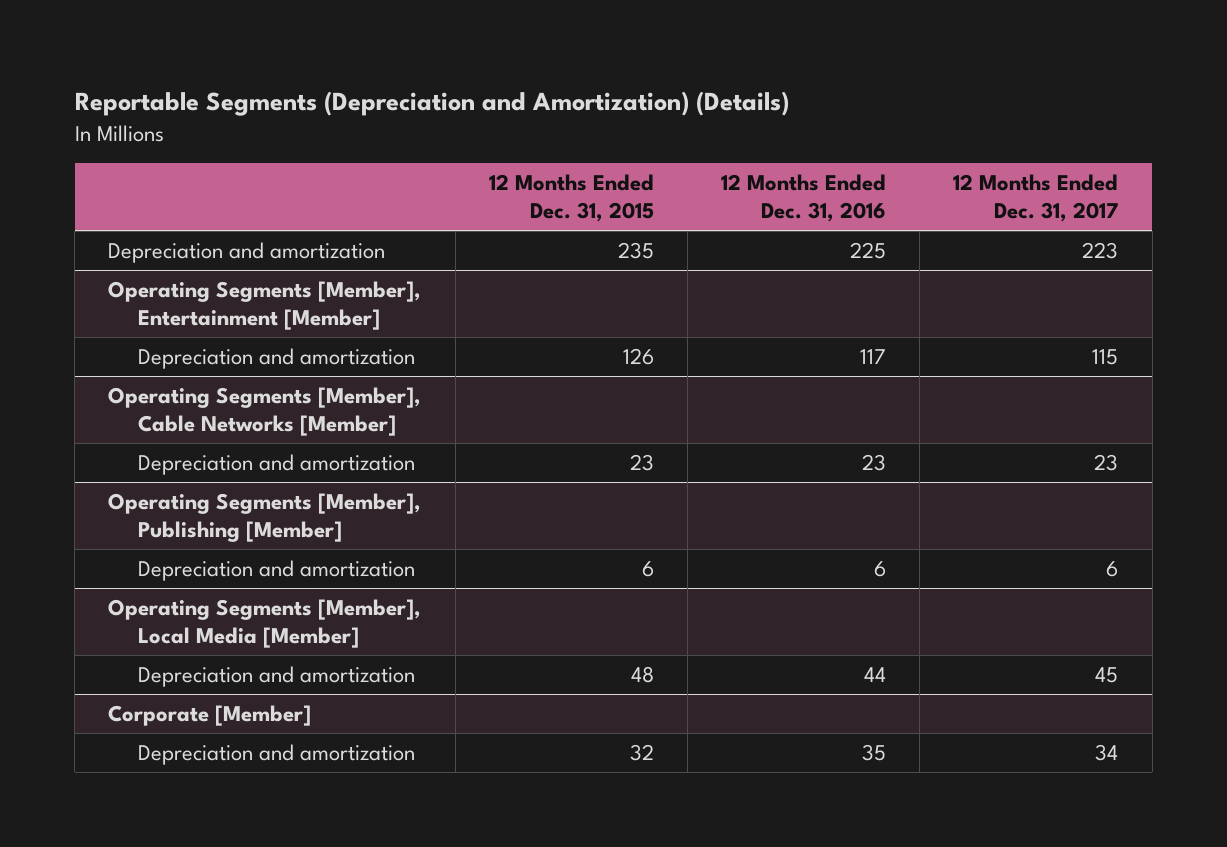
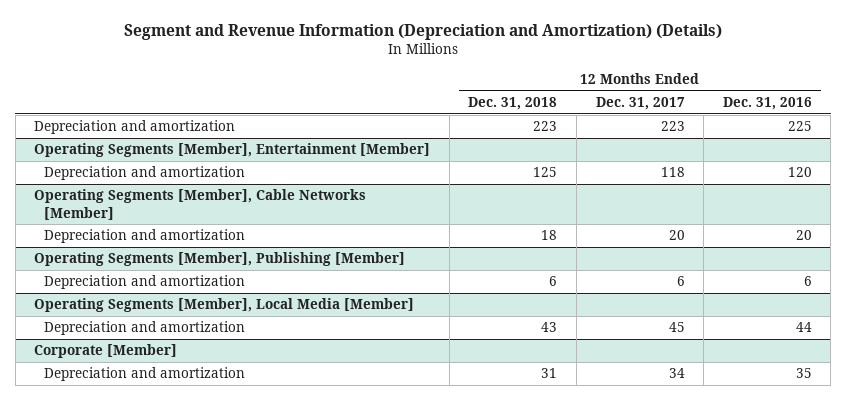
- Reportable Segments (Depreciation and Amortization) (Details)
+ Segment and Revenue Information (Depreciation and Amortization) (Details)
- | 12 Months Ended Dec. 31, 2015 | 12 Months Ended Dec. 31, 2016 | 12 Months Ended Dec. 31, 2017
+ | 12 Months Ended Dec. 31, 2018 | 12 Months Ended Dec. 31, 2017 | 12 Months Ended Dec. 31, 2016
@ Operating Segments [Member], Entertainment [Member]
- Depreciation and amortization | 126 | 117 | 115
+ Depreciation and amortization | 125 | 118 | 120
@ Operating Segments [Member], Cable Networks [Member]
- Depreciation and amortization | 23 | 23 | 23
+ Depreciation and amortization | 18 | 20 | 20

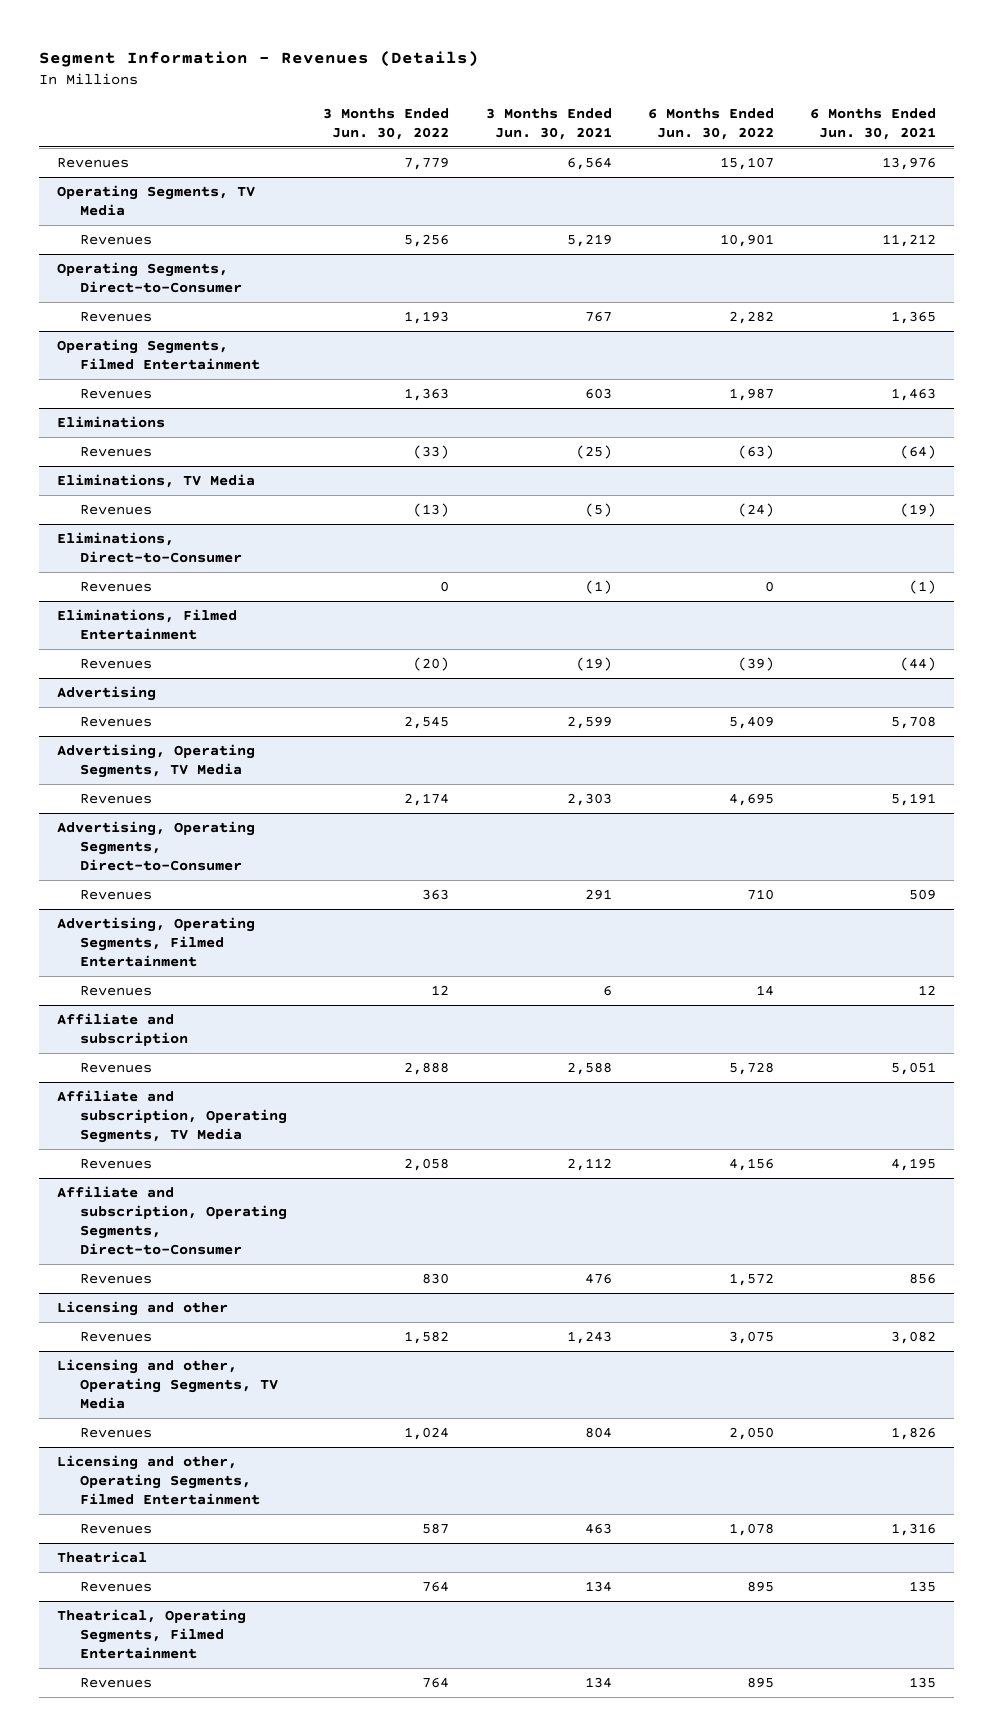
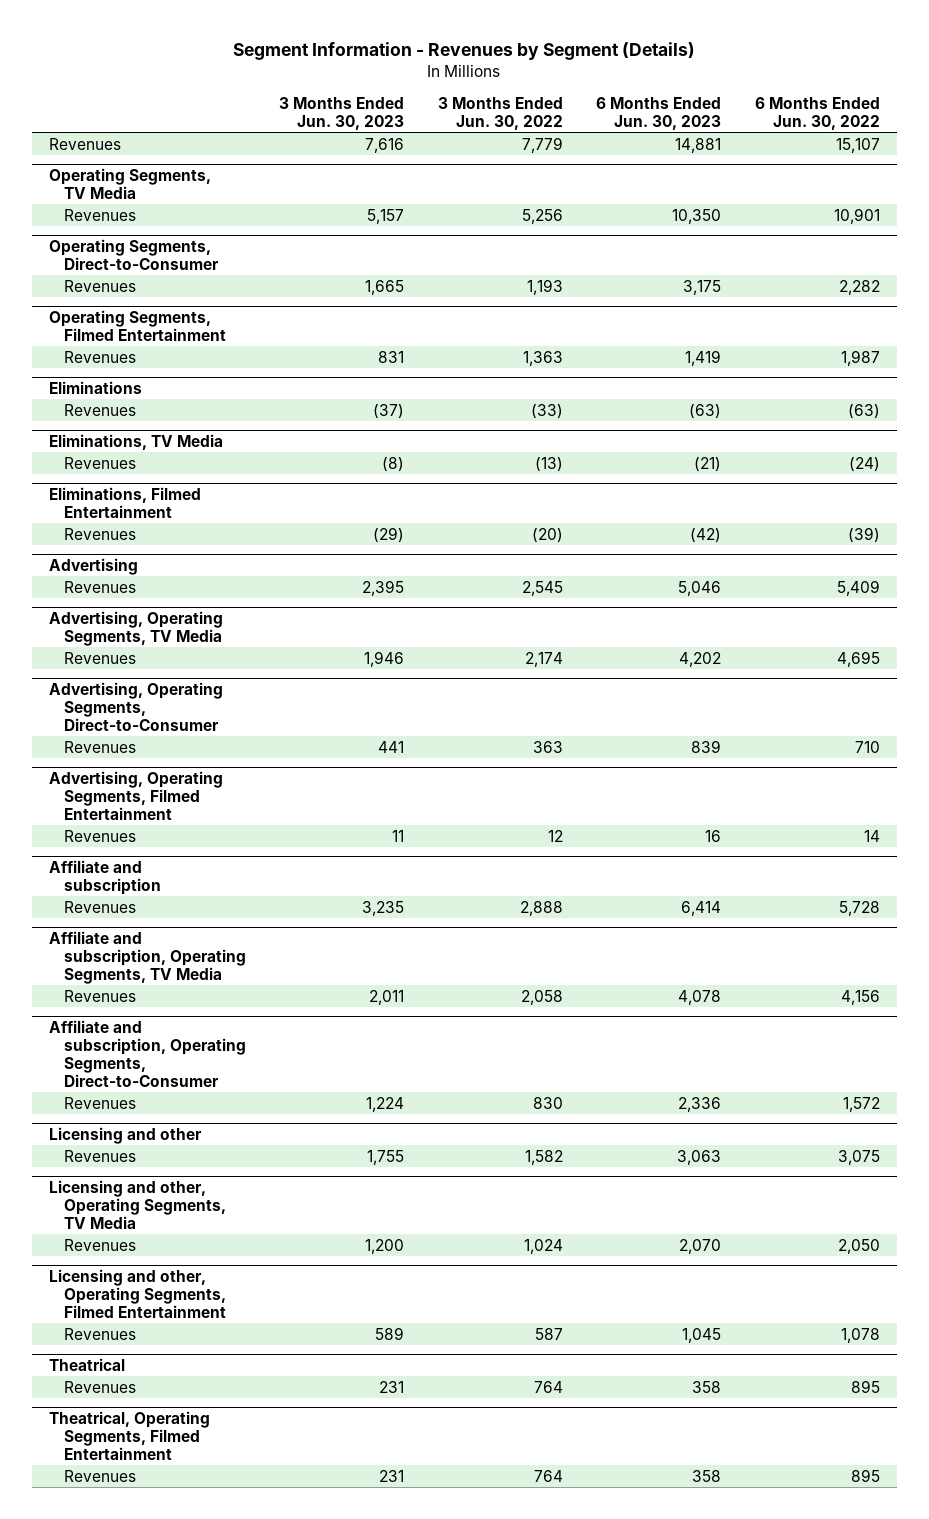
- Segment Information - Revenues (Details)
+ Segment Information - Revenues by Segment (Details)
- | 3 Months Ended Jun. 30, 2022 | 3 Months Ended Jun. 30, 2021 | 6 Months Ended Jun. 30, 2022 | 6 Months Ended Jun. 30, 2021
+ | 3 Months Ended Jun. 30, 2023 | 3 Months Ended Jun. 30, 2022 | 6 Months Ended Jun. 30, 2023 | 6 Months Ended Jun. 30, 2022
- Eliminations, Direct-to-Consumer
- Revenues | 0 | (1) | 0 | (1)

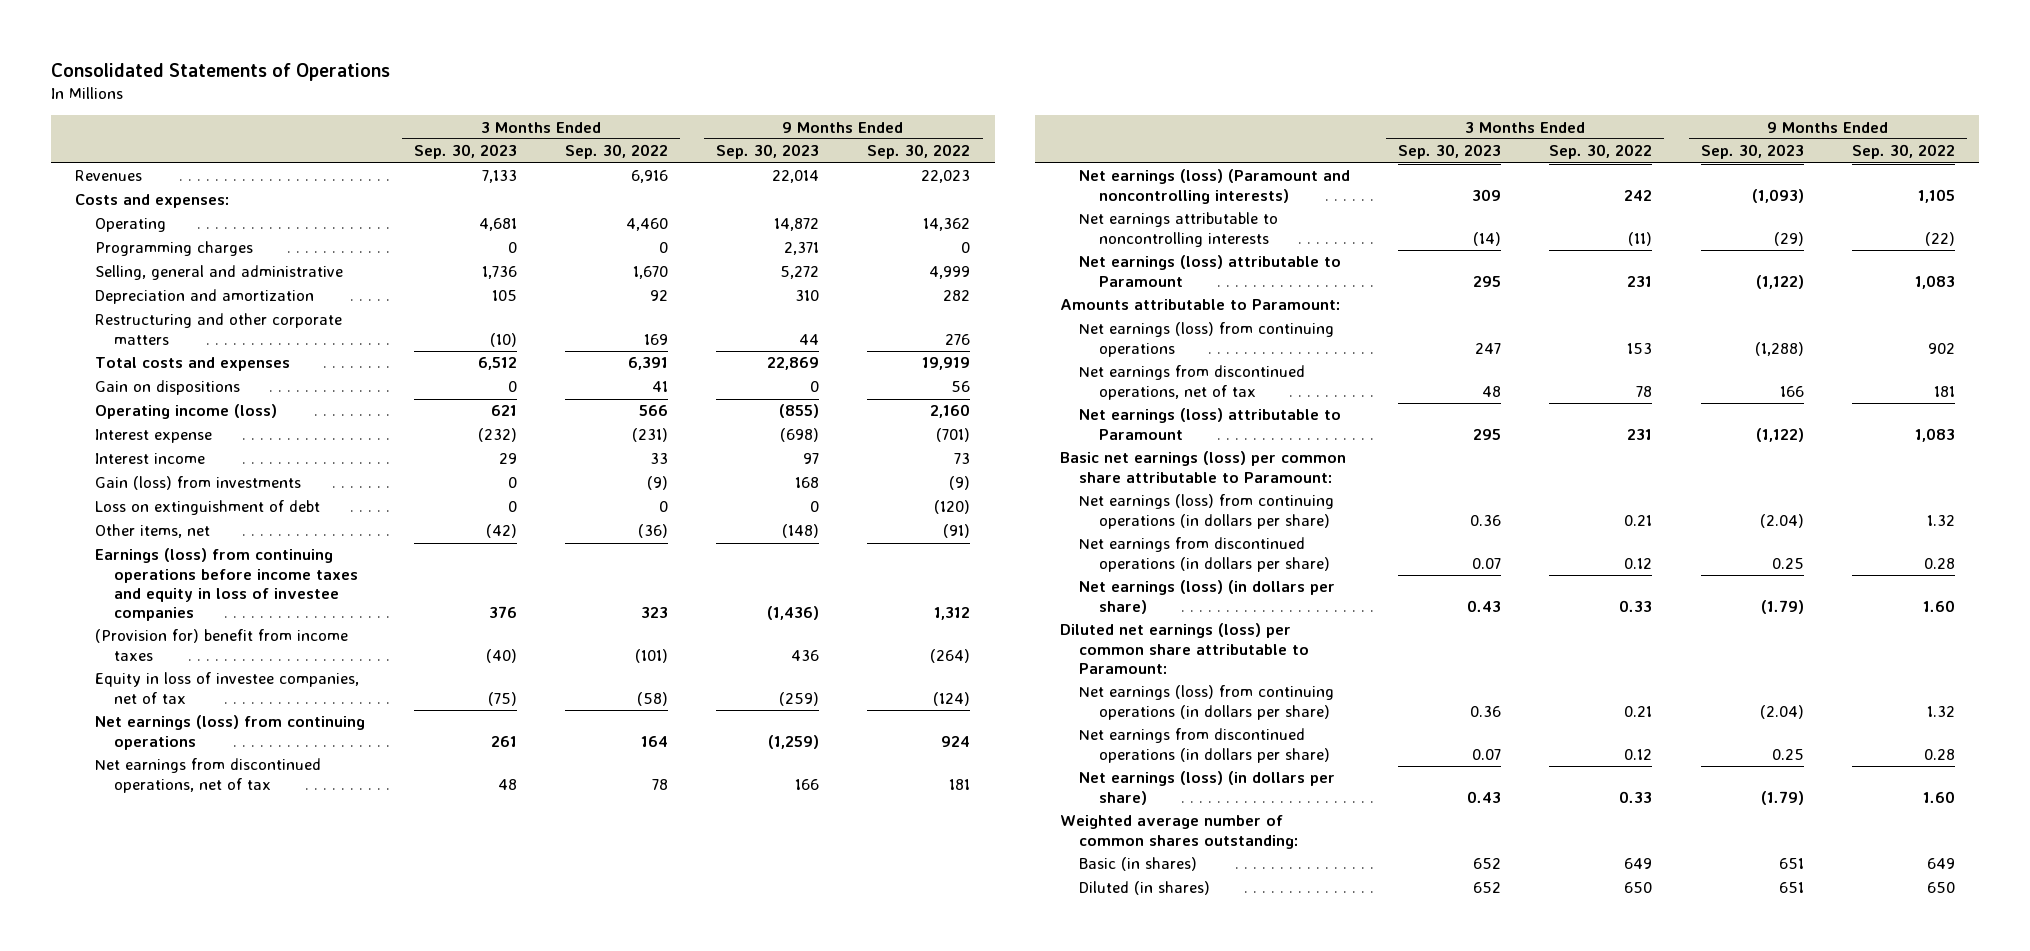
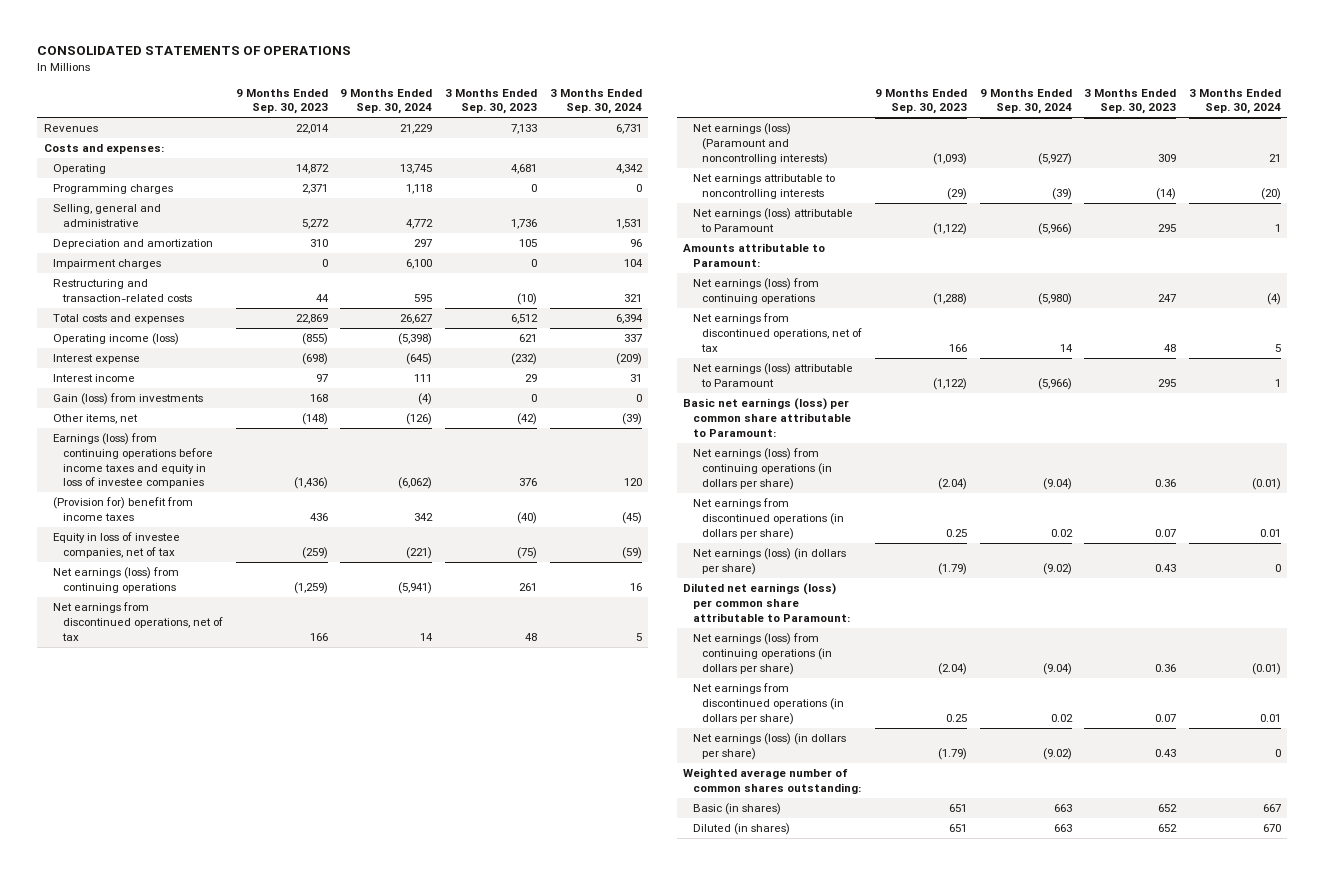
- Consolidated Statements of Operations
+ CONSOLIDATED STATEMENTS OF OPERATIONS
- | 3 Months Ended Sep. 30, 2023 | 3 Months Ended Sep. 30, 2022 | 9 Months Ended Sep. 30, 2023 | 9 Months Ended Sep. 30, 2022
+ | 9 Months Ended Sep. 30, 2023 | 9 Months Ended Sep. 30, 2024 | 3 Months Ended Sep. 30, 2023 | 3 Months Ended Sep. 30, 2024
- Restructuring and other corporate matters | (10) | 169 | 44 | 276
+ Impairment charges | 0 | 6,100 | 0 | 104
+ Restructuring and transaction-related costs | 44 | 595 | (10) | 321
- Gain on dispositions | 0 | 41 | 0 | 56
- Loss on extinguishment of debt | 0 | 0 | 0 | (120)

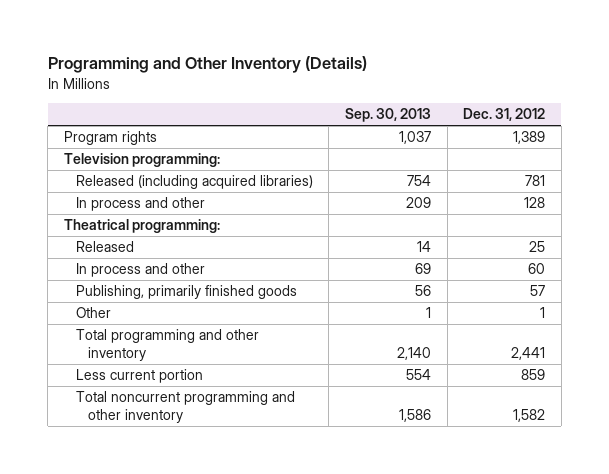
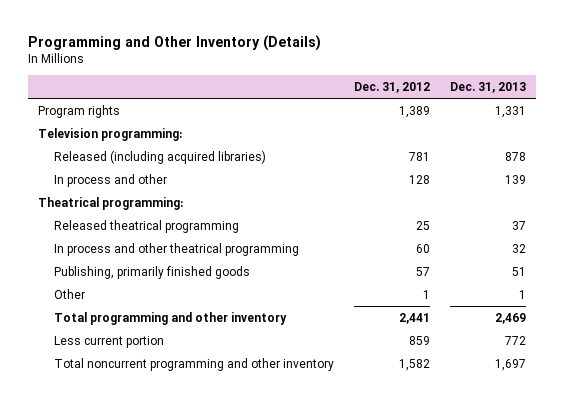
- | Sep. 30, 2013 | Dec. 31, 2012
+ | Dec. 31, 2012 | Dec. 31, 2013
- Released | 14 | 25
- In process and other | 69 | 60
+ Released theatrical programming | 25 | 37
+ In process and other theatrical programming | 60 | 32

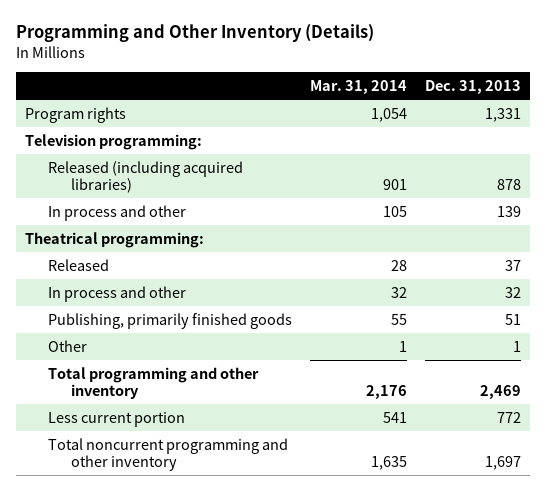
- | Dec. 31, 2012 | Dec. 31, 2013
+ | Mar. 31, 2014 | Dec. 31, 2013
- Released theatrical programming | 25 | 37
- In process and other theatrical programming | 60 | 32
+ Released | 28 | 37
+ In process and other | 32 | 32

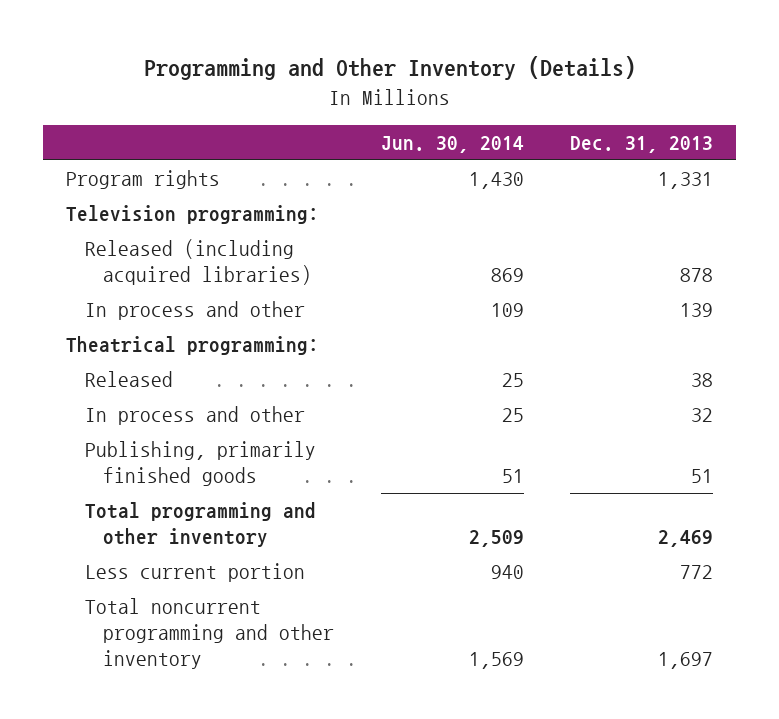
- | Mar. 31, 2014 | Dec. 31, 2013
+ | Jun. 30, 2014 | Dec. 31, 2013
- Released | 28 | 37
+ Released | 25 | 38
- Other | 1 | 1

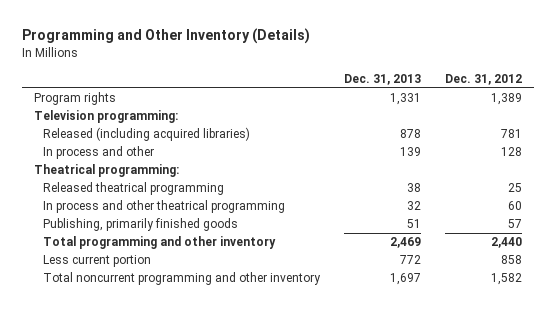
- | Jun. 30, 2014 | Dec. 31, 2013
+ | Dec. 31, 2013 | Dec. 31, 2012
- Released | 25 | 38
- In process and other | 25 | 32
+ Released theatrical programming | 38 | 25
+ In process and other theatrical programming | 32 | 60

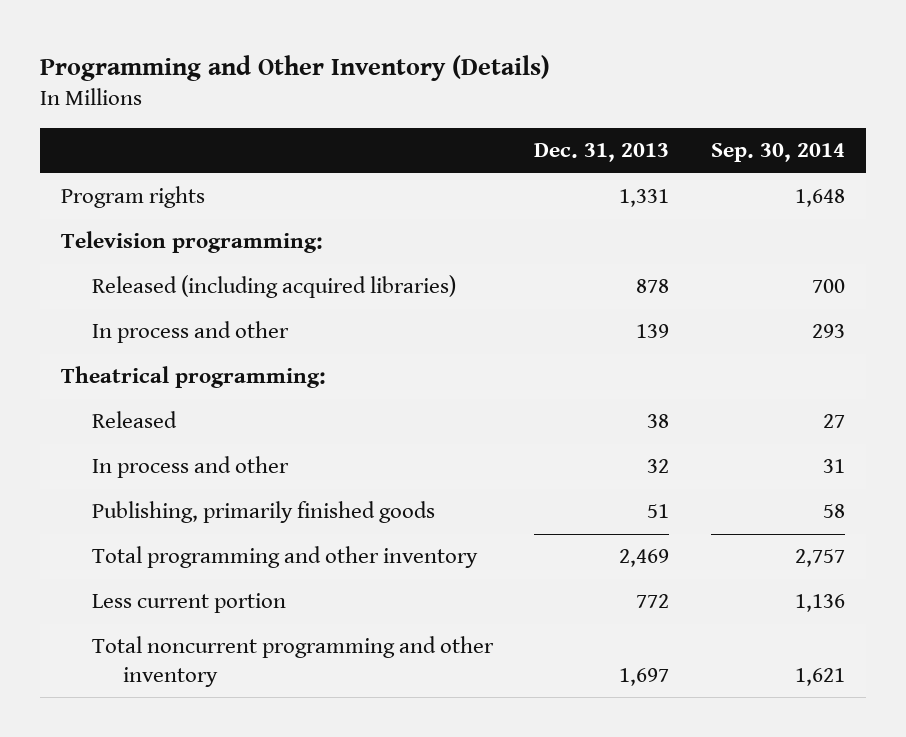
- | Dec. 31, 2013 | Dec. 31, 2012
+ | Dec. 31, 2013 | Sep. 30, 2014
- Released theatrical programming | 38 | 25
- In process and other theatrical programming | 32 | 60
+ Released | 38 | 27
+ In process and other | 32 | 31

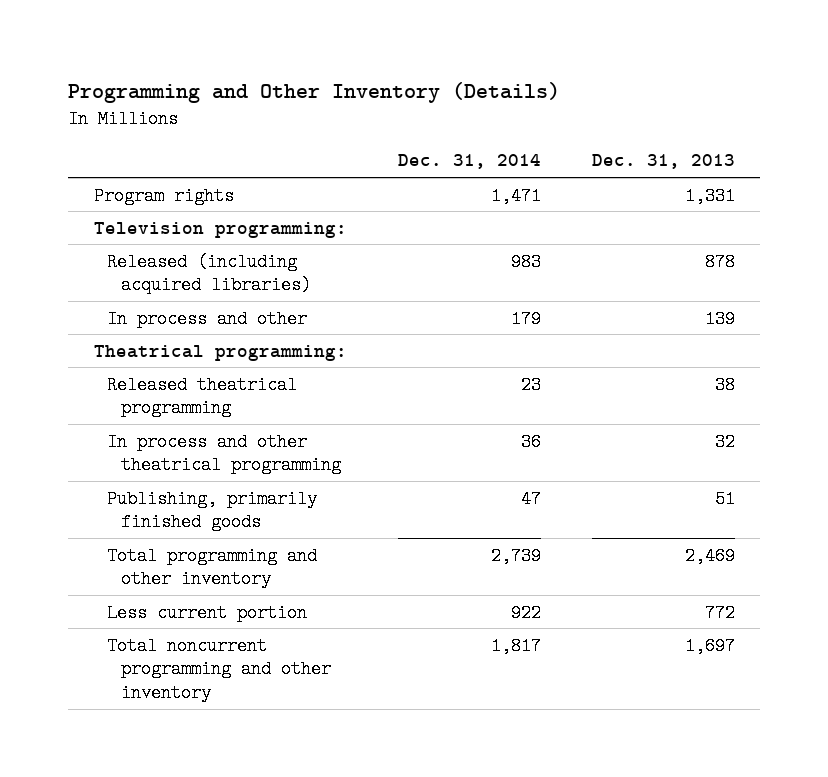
- | Dec. 31, 2013 | Sep. 30, 2014
+ | Dec. 31, 2014 | Dec. 31, 2013
- Released | 38 | 27
- In process and other | 32 | 31
+ Released theatrical programming | 23 | 38
+ In process and other theatrical programming | 36 | 32

